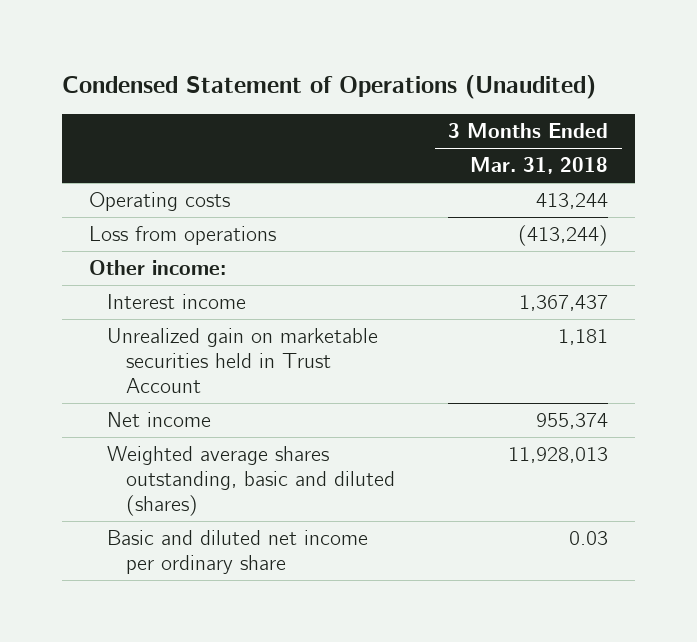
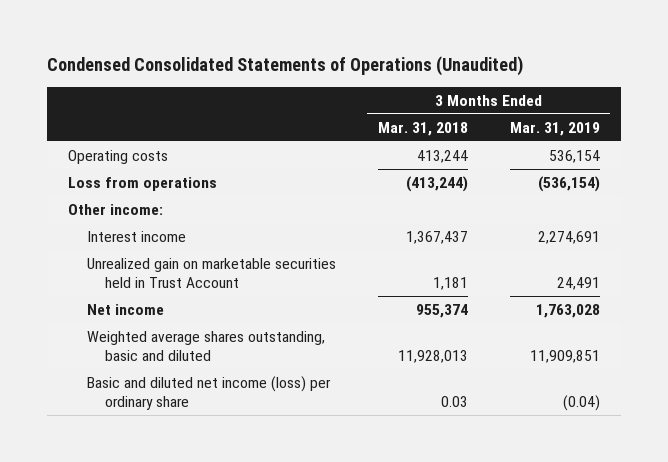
- Condensed Statement of Operations (Unaudited)
+ Condensed Consolidated Statements of Operations (Unaudited)
- | 3 Months Ended Mar. 31, 2018
+ | 3 Months Ended Mar. 31, 2018 | 3 Months Ended Mar. 31, 2019
- Weighted average shares outstanding, basic and diluted (shares) | 11,928,013
- Basic and diluted net income per ordinary share | 0.03
+ Weighted average shares outstanding, basic and diluted | 11,928,013 | 11,909,851
+ Basic and diluted net income (loss) per ordinary share | 0.03 | (0.04)

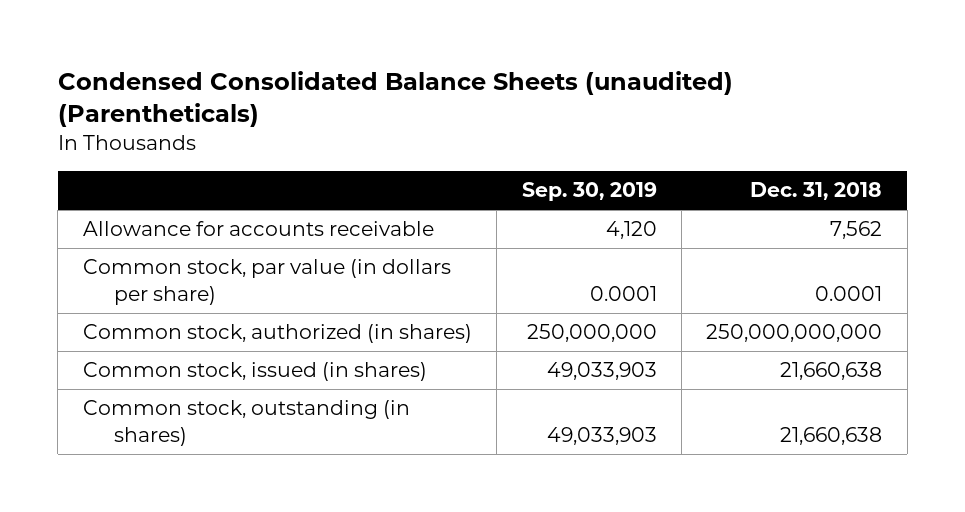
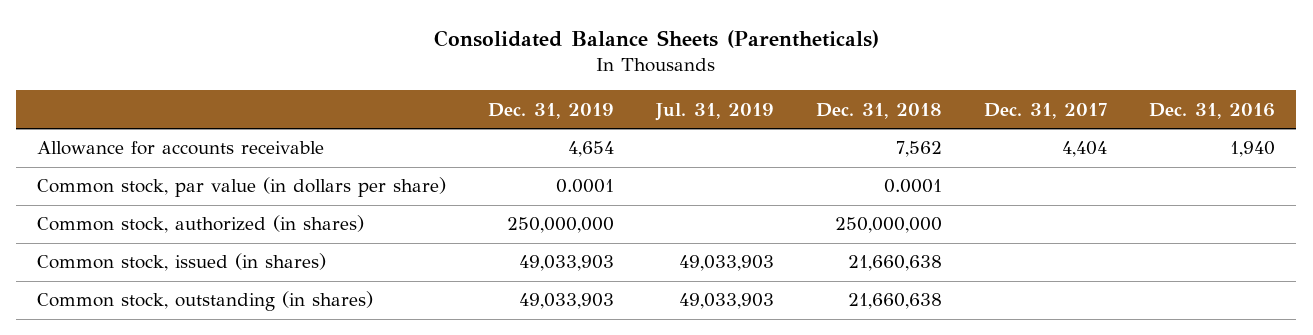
- Condensed Consolidated Balance Sheets (unaudited) (Parentheticals)
+ Consolidated Balance Sheets (Parentheticals)
- | Sep. 30, 2019 | Dec. 31, 2018
+ | Dec. 31, 2019 | Jul. 31, 2019 | Dec. 31, 2018 | Dec. 31, 2017 | Dec. 31, 2016
- Common stock, authorized (in shares) | 250,000,000 | 250,000,000,000
+ Common stock, authorized (in shares) | 250,000,000 | | 250,000,000 | |

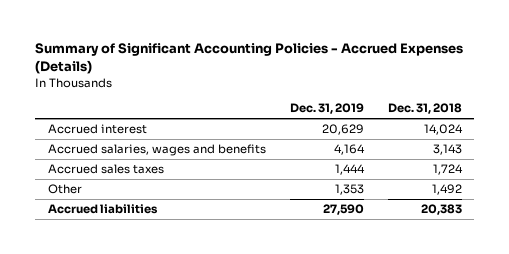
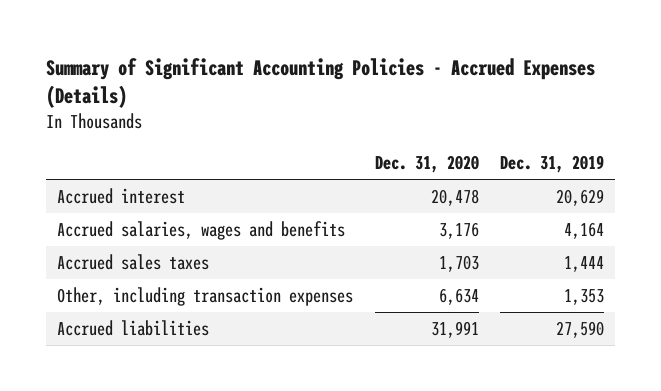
- | Dec. 31, 2019 | Dec. 31, 2018
+ | Dec. 31, 2020 | Dec. 31, 2019
- Other | 1,353 | 1,492
+ Other, including transaction expenses | 6,634 | 1,353

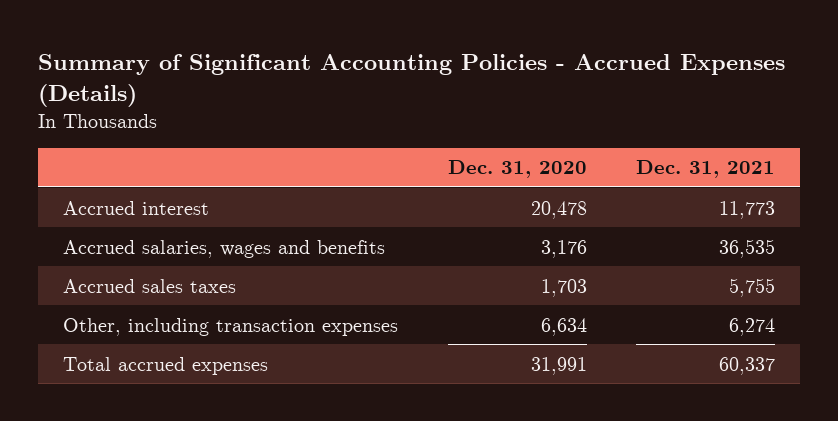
- | Dec. 31, 2020 | Dec. 31, 2019
+ | Dec. 31, 2020 | Dec. 31, 2021
- Accrued liabilities | 31,991 | 27,590
+ Total accrued expenses | 31,991 | 60,337

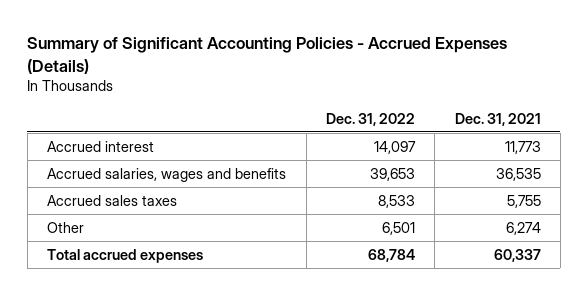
- | Dec. 31, 2020 | Dec. 31, 2021
+ | Dec. 31, 2022 | Dec. 31, 2021
- Other, including transaction expenses | 6,634 | 6,274
+ Other | 6,501 | 6,274

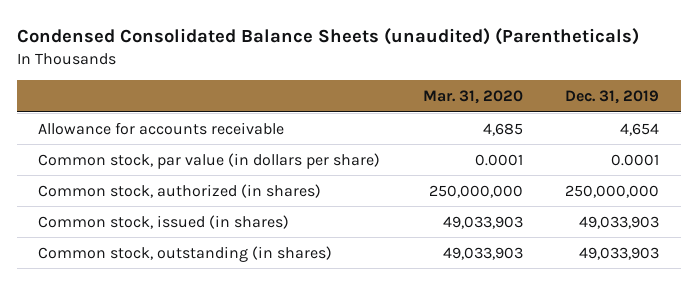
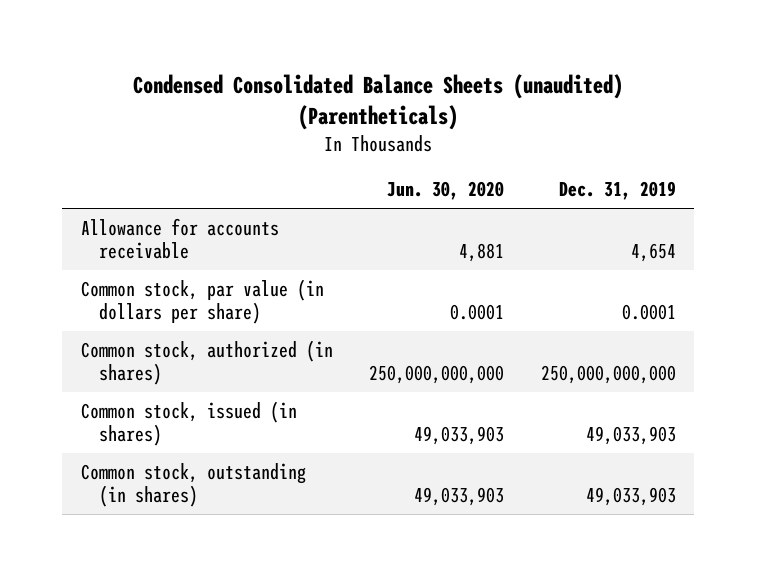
- | Mar. 31, 2020 | Dec. 31, 2019
+ | Jun. 30, 2020 | Dec. 31, 2019
- Common stock, authorized (in shares) | 250,000,000 | 250,000,000
+ Common stock, authorized (in shares) | 250,000,000,000 | 250,000,000,000

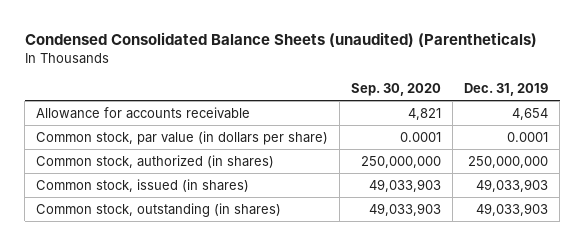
- | Jun. 30, 2020 | Dec. 31, 2019
+ | Sep. 30, 2020 | Dec. 31, 2019
- Common stock, authorized (in shares) | 250,000,000,000 | 250,000,000,000
+ Common stock, authorized (in shares) | 250,000,000 | 250,000,000

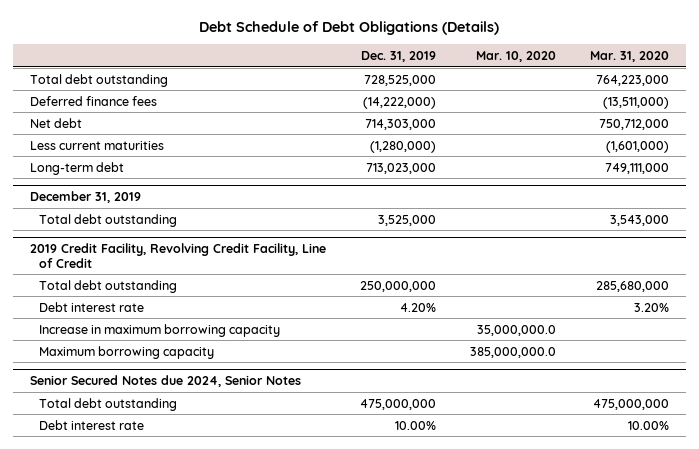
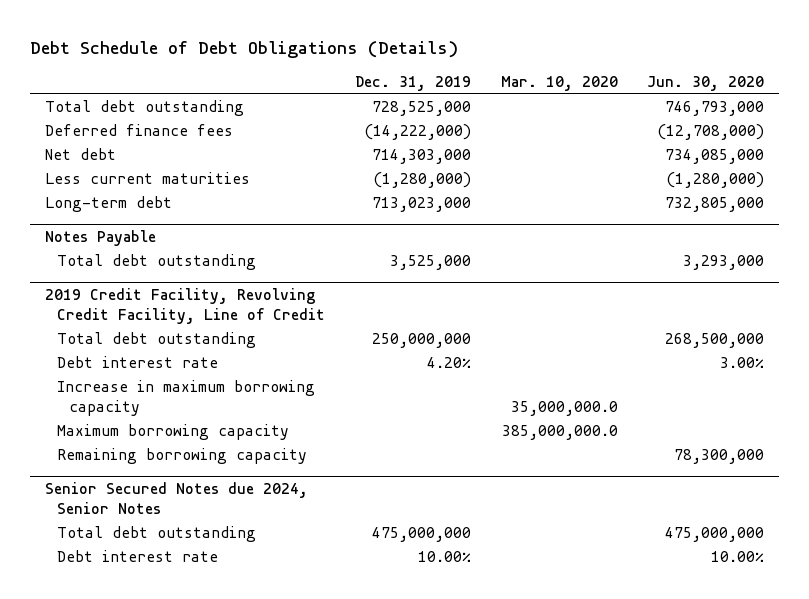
- | Dec. 31, 2019 | Mar. 10, 2020 | Mar. 31, 2020
+ | Dec. 31, 2019 | Mar. 10, 2020 | Jun. 30, 2020
- December 31, 2019
+ Notes Payable
@ 2019 Credit Facility, Revolving Credit Facility, Line of Credit
+ Remaining borrowing capacity | | | 78,300,000

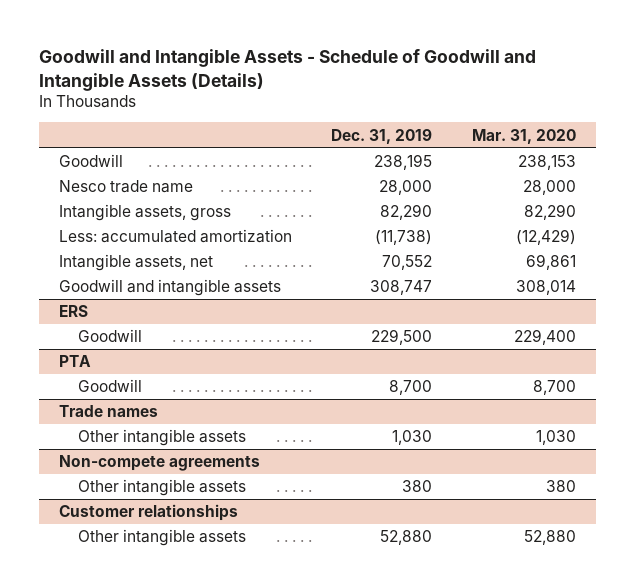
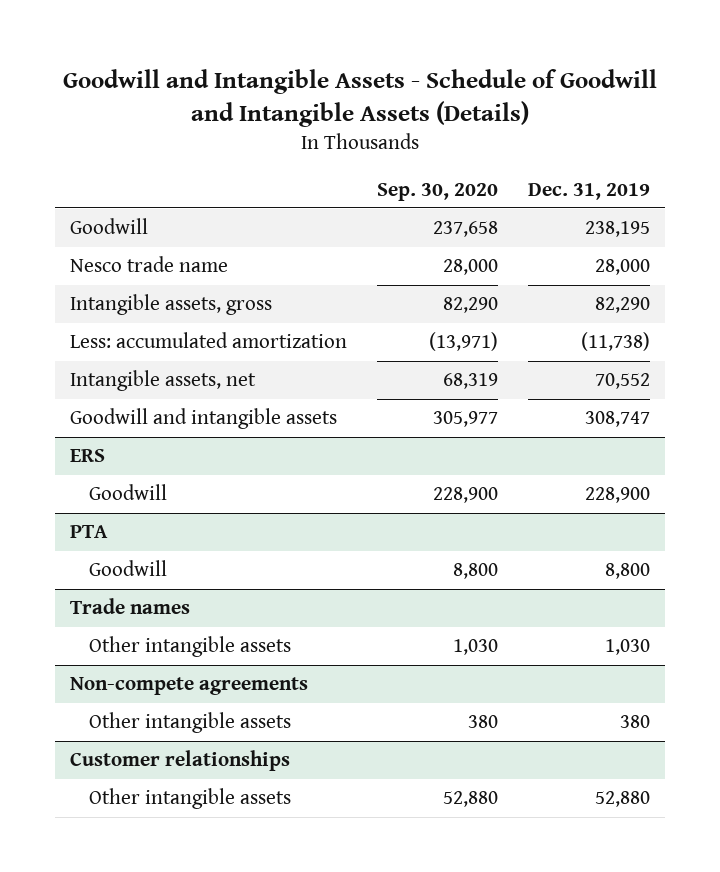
- | Dec. 31, 2019 | Mar. 31, 2020
+ | Sep. 30, 2020 | Dec. 31, 2019
@ ERS
- Goodwill | 229,500 | 229,400
+ Goodwill | 228,900 | 228,900
@ PTA
- Goodwill | 8,700 | 8,700
+ Goodwill | 8,800 | 8,800

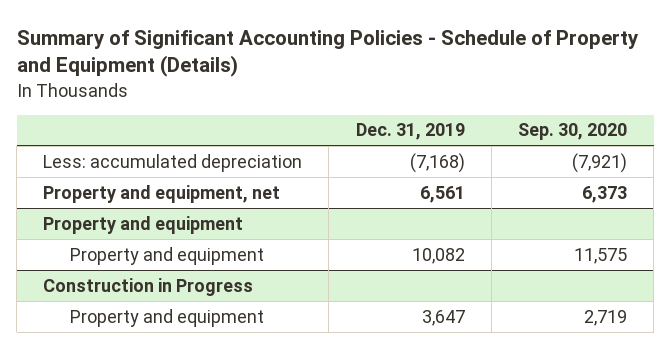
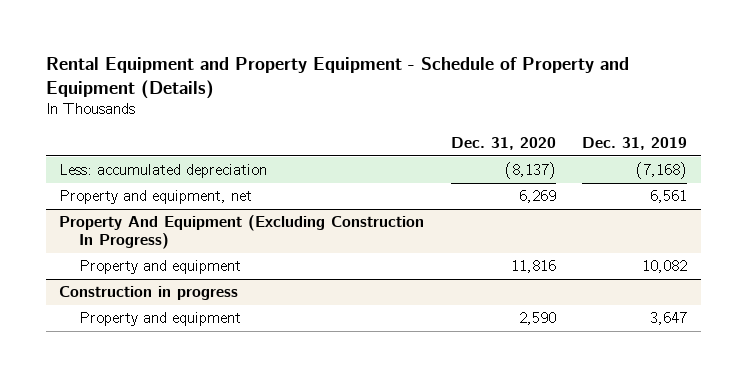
- Summary of Significant Accounting Policies - Schedule of Property and Equipment (Details)
+ Rental Equipment and Property Equipment - Schedule of Property and Equipment (Details)
- | Dec. 31, 2019 | Sep. 30, 2020
+ | Dec. 31, 2020 | Dec. 31, 2019
- Property and equipment
+ Property And Equipment (Excluding Construction In Progress)
- Construction in Progress
+ Construction in progress

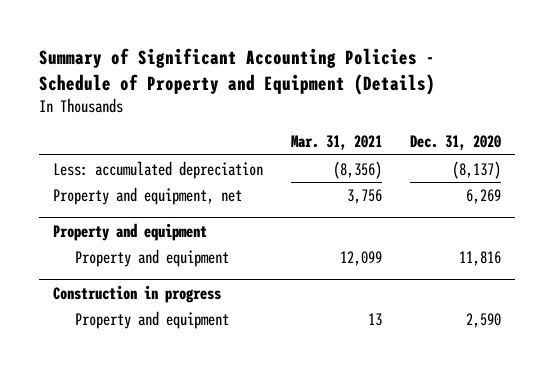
- Rental Equipment and Property Equipment - Schedule of Property and Equipment (Details)
+ Summary of Significant Accounting Policies - Schedule of Property and Equipment (Details)
- | Dec. 31, 2020 | Dec. 31, 2019
+ | Mar. 31, 2021 | Dec. 31, 2020
- Property And Equipment (Excluding Construction In Progress)
+ Property and equipment

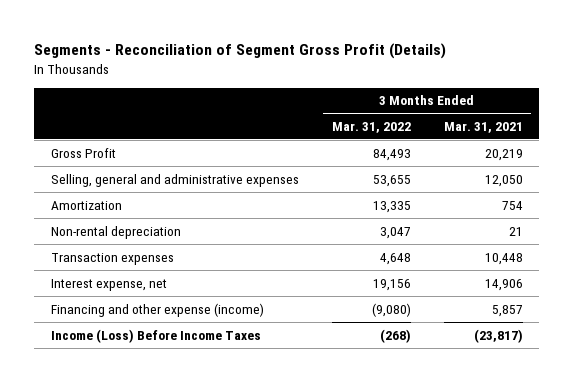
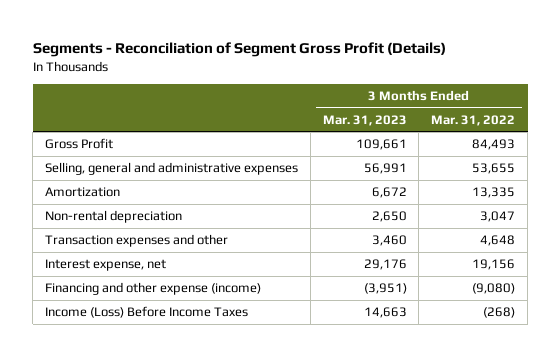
- | 3 Months Ended Mar. 31, 2022 | 3 Months Ended Mar. 31, 2021
+ | 3 Months Ended Mar. 31, 2023 | 3 Months Ended Mar. 31, 2022
- Transaction expenses | 4,648 | 10,448
+ Transaction expenses and other | 3,460 | 4,648

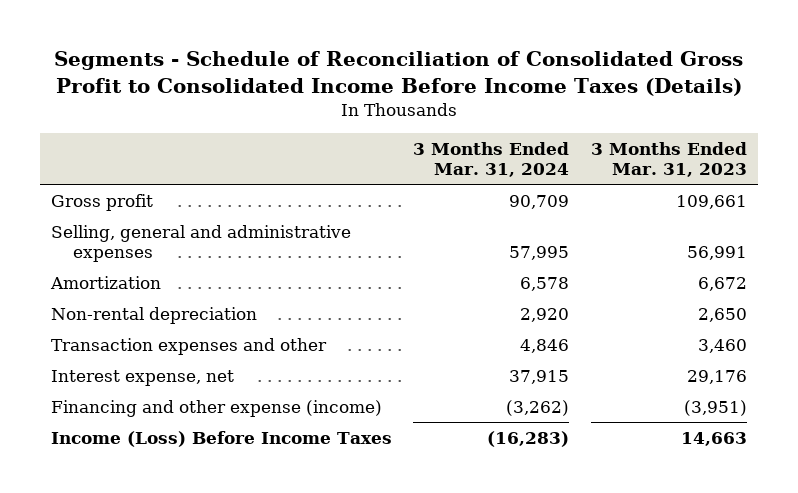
- Segments - Reconciliation of Segment Gross Profit (Details)
+ Segments - Schedule of Reconciliation of Consolidated Gross Profit to Consolidated Income Before Income Taxes (Details)
- | 3 Months Ended Mar. 31, 2023 | 3 Months Ended Mar. 31, 2022
+ | 3 Months Ended Mar. 31, 2024 | 3 Months Ended Mar. 31, 2023
- Gross Profit | 109,661 | 84,493
+ Gross profit | 90,709 | 109,661

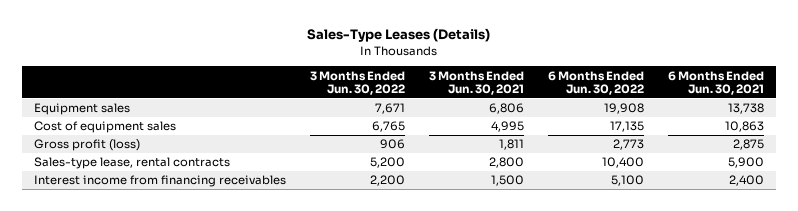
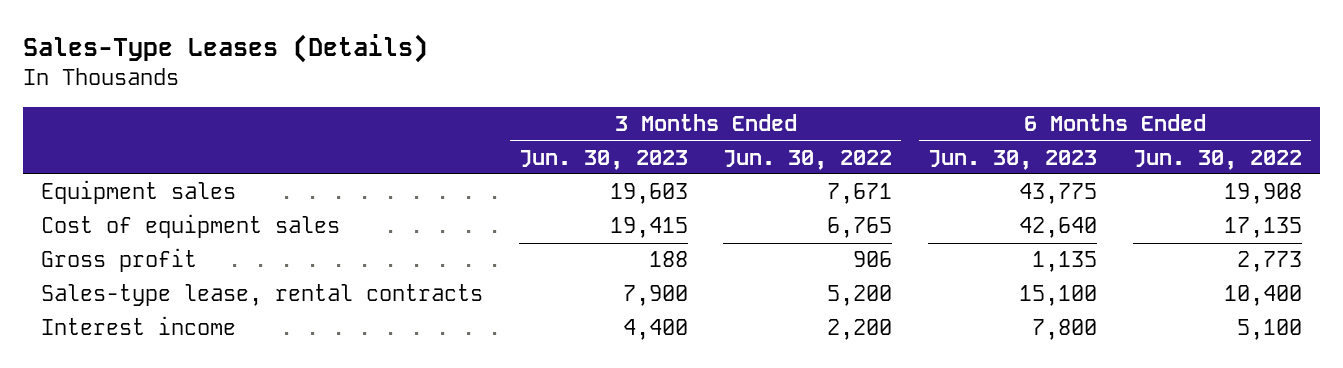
- | 3 Months Ended Jun. 30, 2022 | 3 Months Ended Jun. 30, 2021 | 6 Months Ended Jun. 30, 2022 | 6 Months Ended Jun. 30, 2021
+ | 3 Months Ended Jun. 30, 2023 | 3 Months Ended Jun. 30, 2022 | 6 Months Ended Jun. 30, 2023 | 6 Months Ended Jun. 30, 2022
- Gross profit (loss) | 906 | 1,811 | 2,773 | 2,875
+ Gross profit | 188 | 906 | 1,135 | 2,773
- Interest income from financing receivables | 2,200 | 1,500 | 5,100 | 2,400
+ Interest income | 4,400 | 2,200 | 7,800 | 5,100

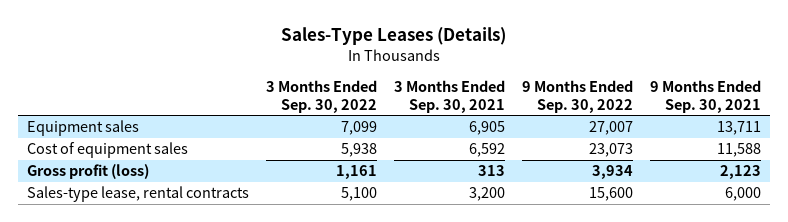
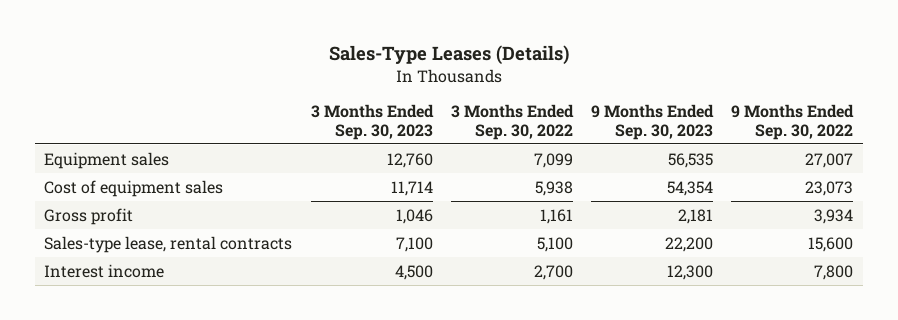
- | 3 Months Ended Sep. 30, 2022 | 3 Months Ended Sep. 30, 2021 | 9 Months Ended Sep. 30, 2022 | 9 Months Ended Sep. 30, 2021
+ | 3 Months Ended Sep. 30, 2023 | 3 Months Ended Sep. 30, 2022 | 9 Months Ended Sep. 30, 2023 | 9 Months Ended Sep. 30, 2022
- Gross profit (loss) | 1,161 | 313 | 3,934 | 2,123
+ Gross profit | 1,046 | 1,161 | 2,181 | 3,934
+ Interest income | 4,500 | 2,700 | 12,300 | 7,800

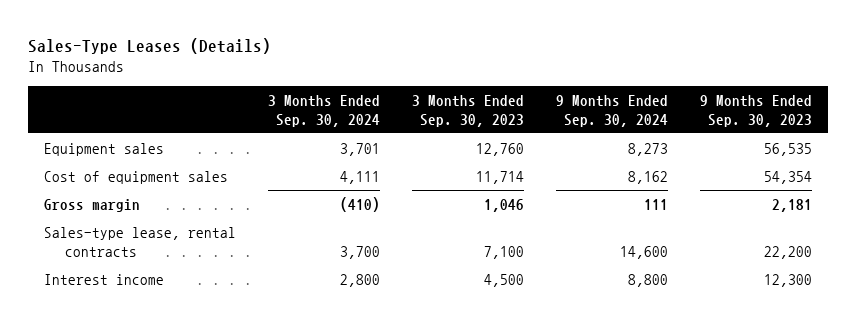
- | 3 Months Ended Sep. 30, 2023 | 3 Months Ended Sep. 30, 2022 | 9 Months Ended Sep. 30, 2023 | 9 Months Ended Sep. 30, 2022
+ | 3 Months Ended Sep. 30, 2024 | 3 Months Ended Sep. 30, 2023 | 9 Months Ended Sep. 30, 2024 | 9 Months Ended Sep. 30, 2023
- Gross profit | 1,046 | 1,161 | 2,181 | 3,934
+ Gross margin | (410) | 1,046 | 111 | 2,181

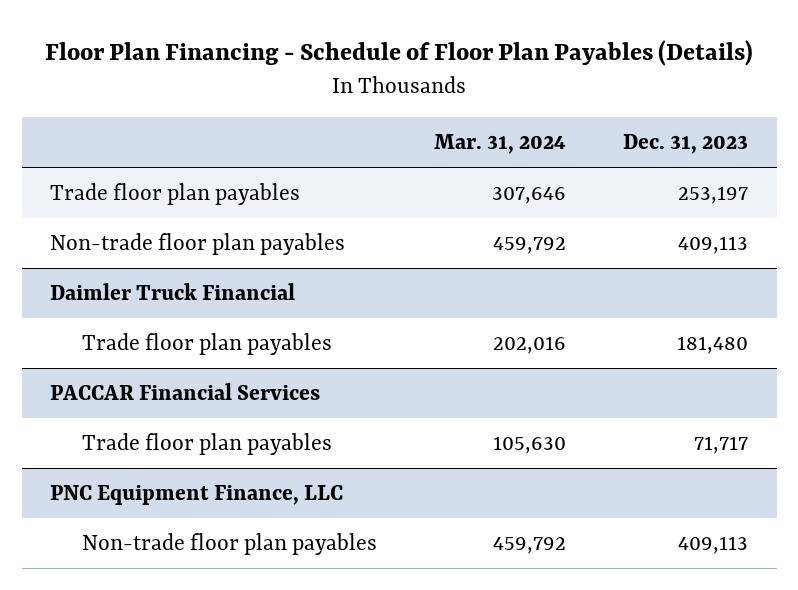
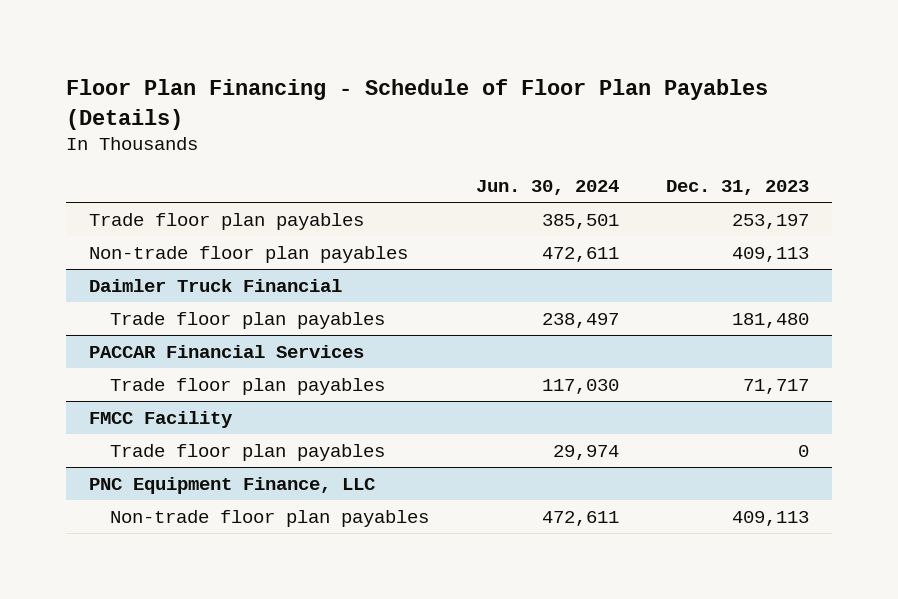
- | Mar. 31, 2024 | Dec. 31, 2023
+ | Jun. 30, 2024 | Dec. 31, 2023
+ FMCC Facility
+ Trade floor plan payables | 29,974 | 0

